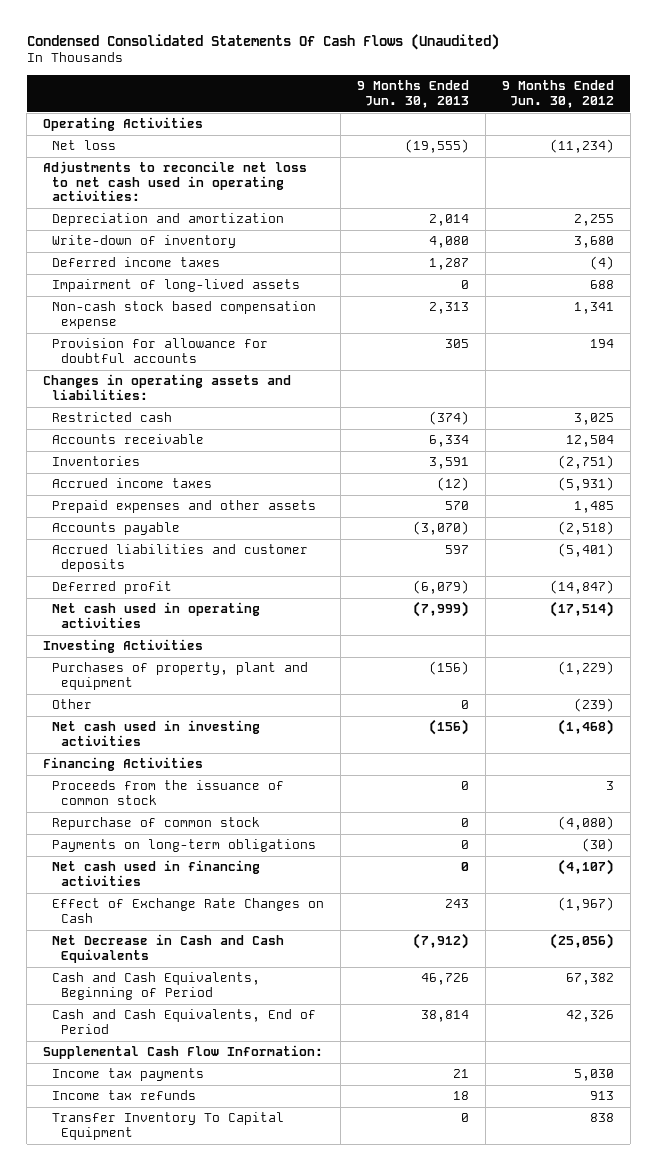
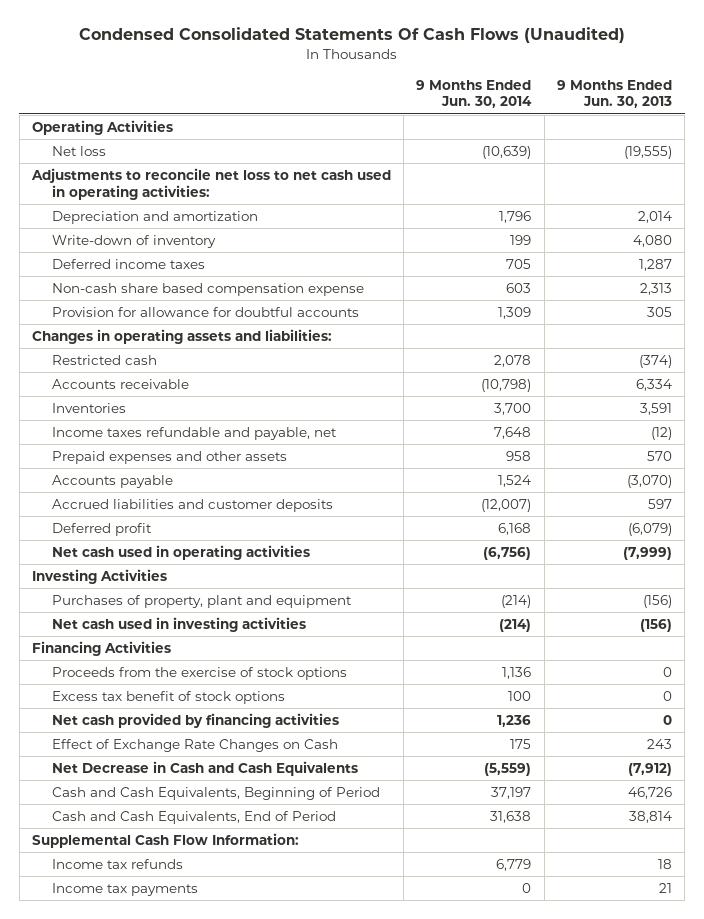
- | 9 Months Ended Jun. 30, 2013 | 9 Months Ended Jun. 30, 2012
+ | 9 Months Ended Jun. 30, 2014 | 9 Months Ended Jun. 30, 2013
- Impairment of long-lived assets | 0 | 688
- Non-cash stock based compensation expense | 2,313 | 1,341
+ Non-cash share based compensation expense | 603 | 2,313
- Accrued income taxes | (12) | (5,931)
+ Income taxes refundable and payable, net | 7,648 | (12)
- Other | 0 | (239)
- Proceeds from the issuance of common stock | 0 | 3
- Repurchase of common stock | 0 | (4,080)
- Payments on long-term obligations | 0 | (30)
- Net cash used in financing activities | 0 | (4,107)
+ Proceeds from the exercise of stock options | 1,136 | 0
+ Excess tax benefit of stock options | 100 | 0
+ Net cash provided by financing activities | 1,236 | 0
- Transfer Inventory To Capital Equipment | 0 | 838
moved down: Income tax payments | 0 | 21

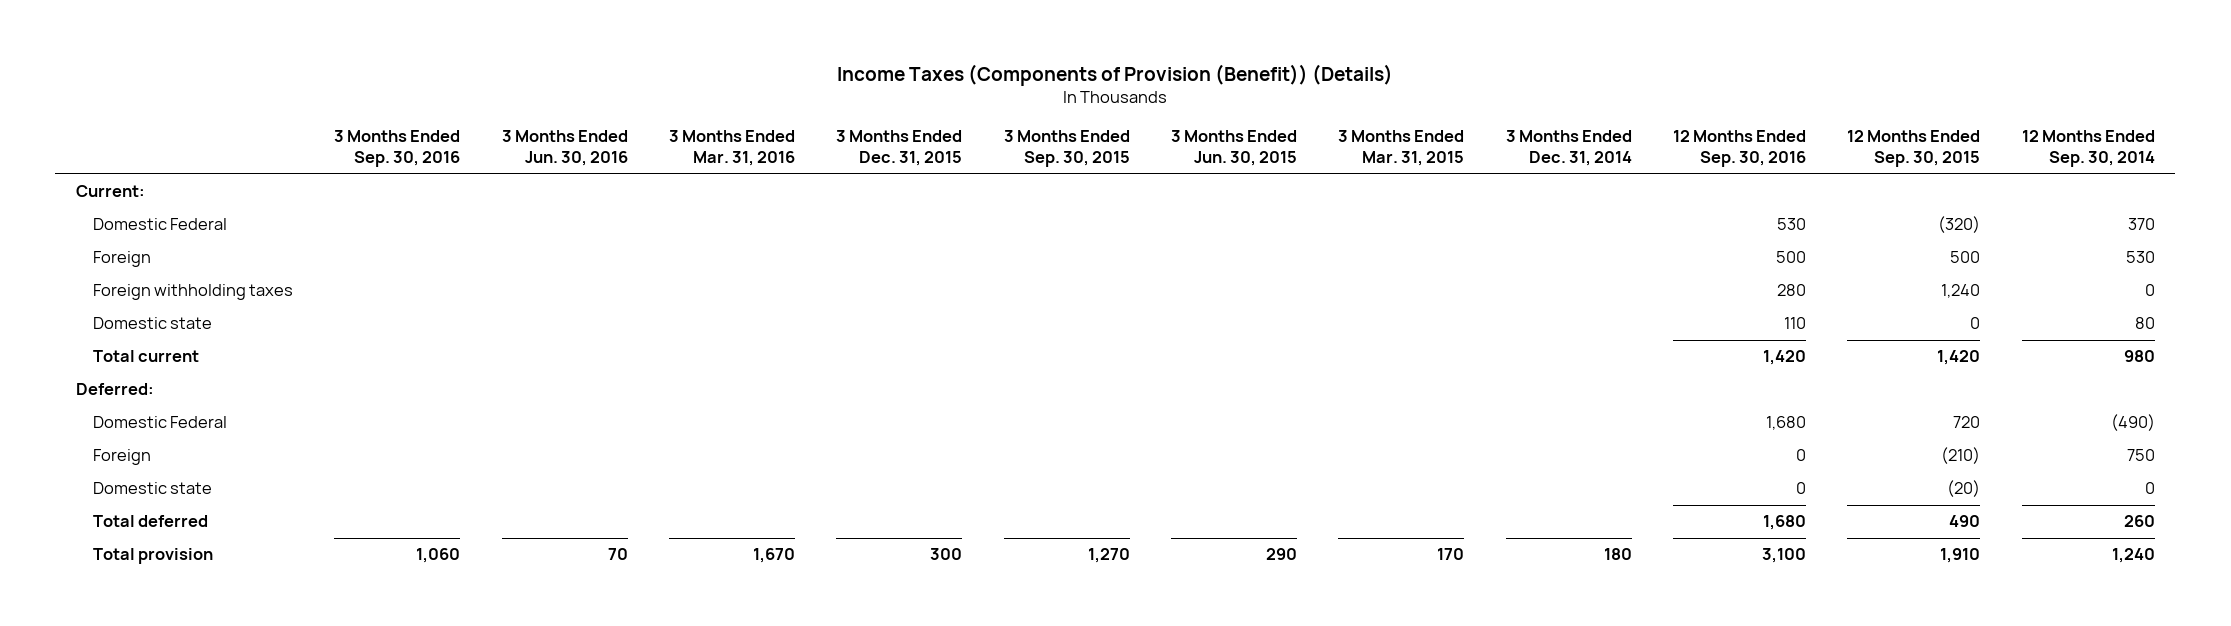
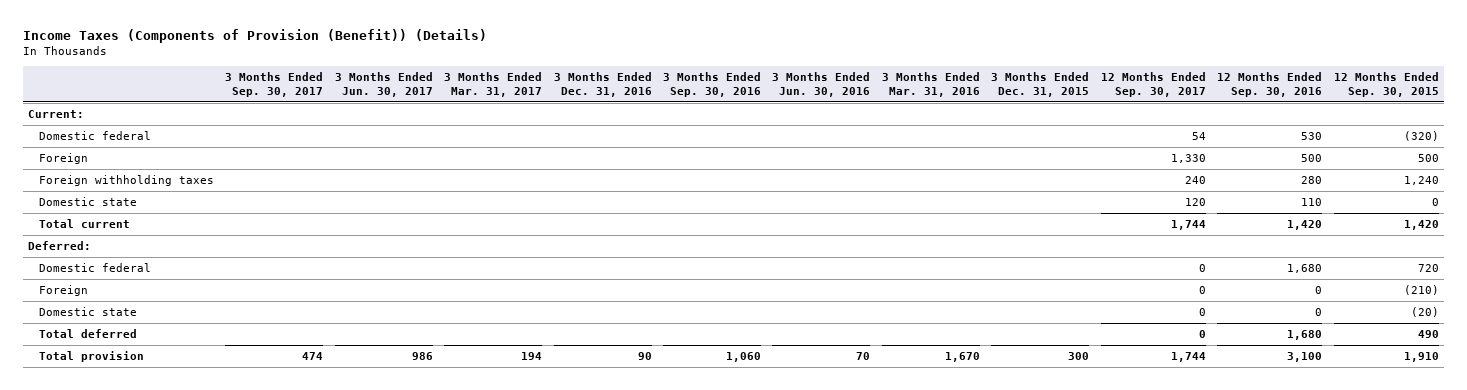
- | 3 Months Ended Sep. 30, 2016 | 3 Months Ended Jun. 30, 2016 | 3 Months Ended Mar. 31, 2016 | 3 Months Ended Dec. 31, 2015 | 3 Months Ended Sep. 30, 2015 | 3 Months Ended Jun. 30, 2015 | 3 Months Ended Mar. 31, 2015 | 3 Months Ended Dec. 31, 2014 | 12 Months Ended Sep. 30, 2016 | 12 Months Ended Sep. 30, 2015 | 12 Months Ended Sep. 30, 2014
+ | 3 Months Ended Sep. 30, 2017 | 3 Months Ended Jun. 30, 2017 | 3 Months Ended Mar. 31, 2017 | 3 Months Ended Dec. 31, 2016 | 3 Months Ended Sep. 30, 2016 | 3 Months Ended Jun. 30, 2016 | 3 Months Ended Mar. 31, 2016 | 3 Months Ended Dec. 31, 2015 | 12 Months Ended Sep. 30, 2017 | 12 Months Ended Sep. 30, 2016 | 12 Months Ended Sep. 30, 2015
- Domestic Federal | | | | | | | | | 530 | (320) | 370
+ Domestic federal | | | | | | | | | 54 | 530 | (320)
- Domestic Federal | | | | | | | | | 1,680 | 720 | (490)
+ Domestic federal | | | | | | | | | 0 | 1,680 | 720

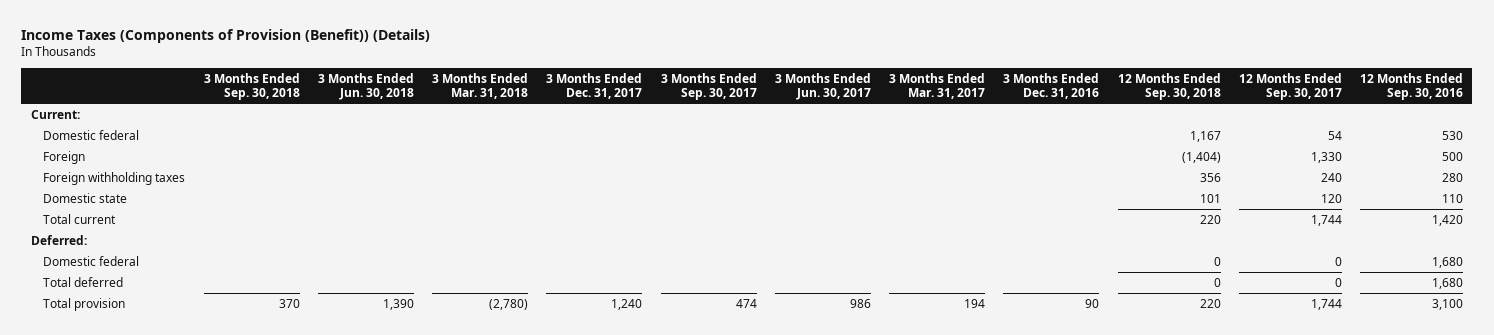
- | 3 Months Ended Sep. 30, 2017 | 3 Months Ended Jun. 30, 2017 | 3 Months Ended Mar. 31, 2017 | 3 Months Ended Dec. 31, 2016 | 3 Months Ended Sep. 30, 2016 | 3 Months Ended Jun. 30, 2016 | 3 Months Ended Mar. 31, 2016 | 3 Months Ended Dec. 31, 2015 | 12 Months Ended Sep. 30, 2017 | 12 Months Ended Sep. 30, 2016 | 12 Months Ended Sep. 30, 2015
+ | 3 Months Ended Sep. 30, 2018 | 3 Months Ended Jun. 30, 2018 | 3 Months Ended Mar. 31, 2018 | 3 Months Ended Dec. 31, 2017 | 3 Months Ended Sep. 30, 2017 | 3 Months Ended Jun. 30, 2017 | 3 Months Ended Mar. 31, 2017 | 3 Months Ended Dec. 31, 2016 | 12 Months Ended Sep. 30, 2018 | 12 Months Ended Sep. 30, 2017 | 12 Months Ended Sep. 30, 2016
- Foreign | | | | | | | | | 0 | 0 | (210)
- Domestic state | | | | | | | | | 0 | 0 | (20)

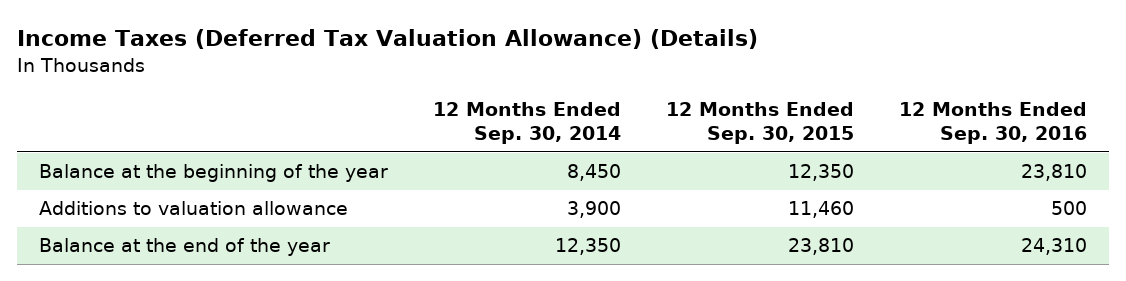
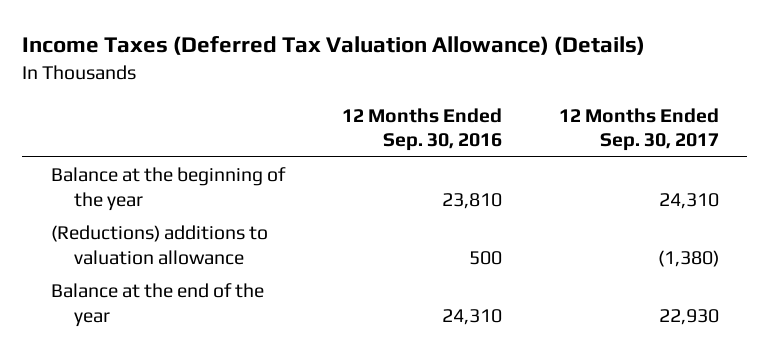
- | 12 Months Ended Sep. 30, 2014 | 12 Months Ended Sep. 30, 2015 | 12 Months Ended Sep. 30, 2016
+ | 12 Months Ended Sep. 30, 2016 | 12 Months Ended Sep. 30, 2017
- Additions to valuation allowance | 3,900 | 11,460 | 500
+ (Reductions) additions to valuation allowance | 500 | (1,380)

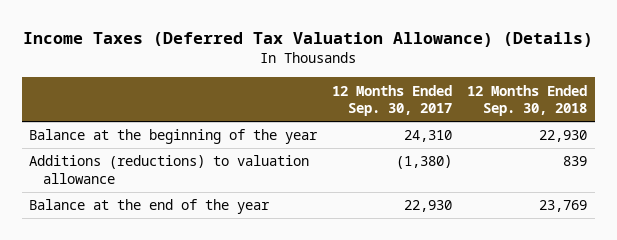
- | 12 Months Ended Sep. 30, 2016 | 12 Months Ended Sep. 30, 2017
+ | 12 Months Ended Sep. 30, 2017 | 12 Months Ended Sep. 30, 2018
- (Reductions) additions to valuation allowance | 500 | (1,380)
+ Additions (reductions) to valuation allowance | (1,380) | 839

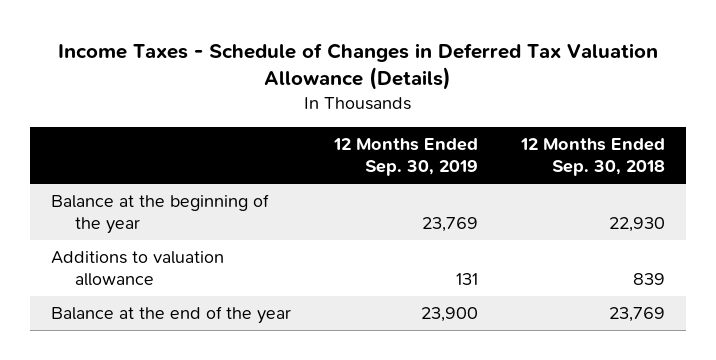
- Income Taxes (Deferred Tax Valuation Allowance) (Details)
+ Income Taxes - Schedule of Changes in Deferred Tax Valuation Allowance (Details)
- | 12 Months Ended Sep. 30, 2017 | 12 Months Ended Sep. 30, 2018
+ | 12 Months Ended Sep. 30, 2019 | 12 Months Ended Sep. 30, 2018
- Additions (reductions) to valuation allowance | (1,380) | 839
+ Additions to valuation allowance | 131 | 839

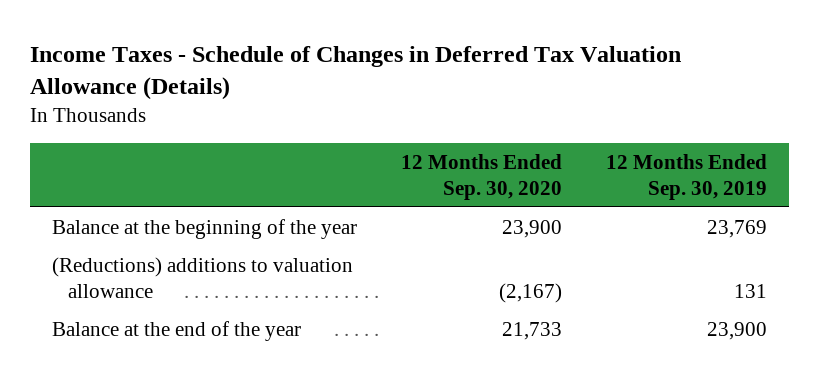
- | 12 Months Ended Sep. 30, 2019 | 12 Months Ended Sep. 30, 2018
+ | 12 Months Ended Sep. 30, 2020 | 12 Months Ended Sep. 30, 2019
- Additions to valuation allowance | 131 | 839
+ (Reductions) additions to valuation allowance | (2,167) | 131

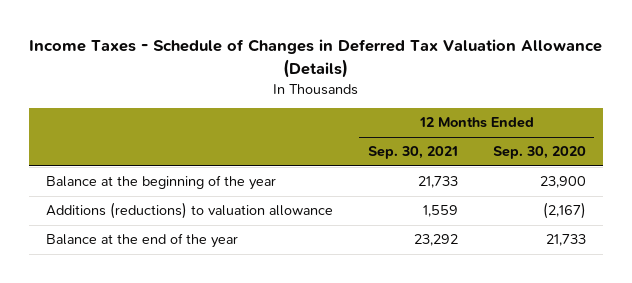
- | 12 Months Ended Sep. 30, 2020 | 12 Months Ended Sep. 30, 2019
+ | 12 Months Ended Sep. 30, 2021 | 12 Months Ended Sep. 30, 2020
- (Reductions) additions to valuation allowance | (2,167) | 131
+ Additions (reductions) to valuation allowance | 1,559 | (2,167)

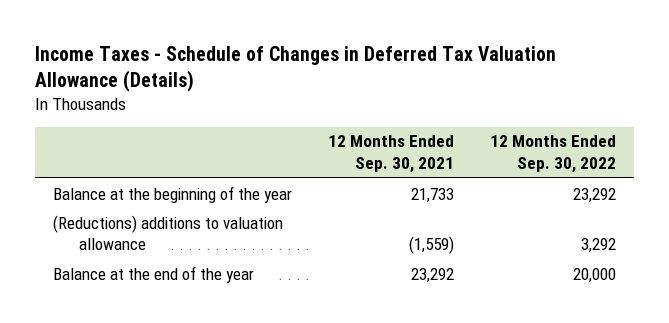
- | 12 Months Ended Sep. 30, 2021 | 12 Months Ended Sep. 30, 2020
+ | 12 Months Ended Sep. 30, 2021 | 12 Months Ended Sep. 30, 2022
- Additions (reductions) to valuation allowance | 1,559 | (2,167)
+ (Reductions) additions to valuation allowance | (1,559) | 3,292

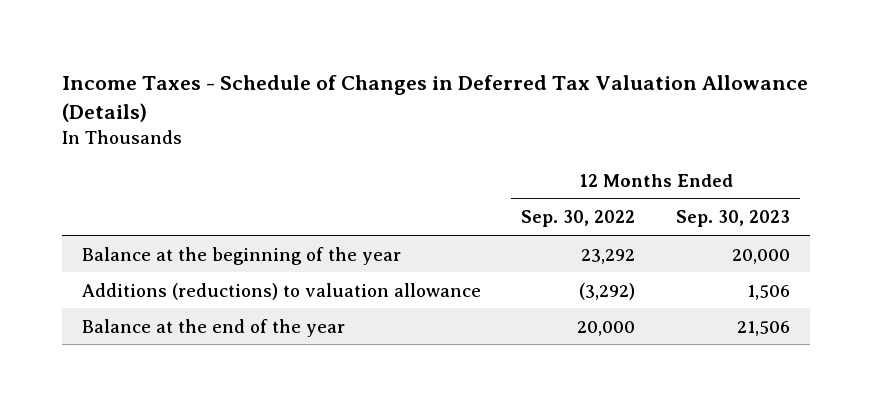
- | 12 Months Ended Sep. 30, 2021 | 12 Months Ended Sep. 30, 2022
+ | 12 Months Ended Sep. 30, 2022 | 12 Months Ended Sep. 30, 2023
- (Reductions) additions to valuation allowance | (1,559) | 3,292
+ Additions (reductions) to valuation allowance | (3,292) | 1,506

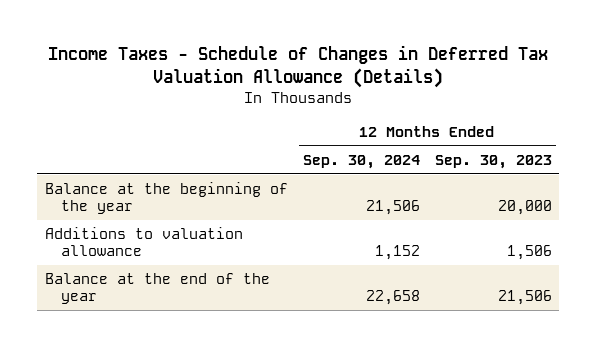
- | 12 Months Ended Sep. 30, 2022 | 12 Months Ended Sep. 30, 2023
+ | 12 Months Ended Sep. 30, 2024 | 12 Months Ended Sep. 30, 2023
- Additions (reductions) to valuation allowance | (3,292) | 1,506
+ Additions to valuation allowance | 1,152 | 1,506

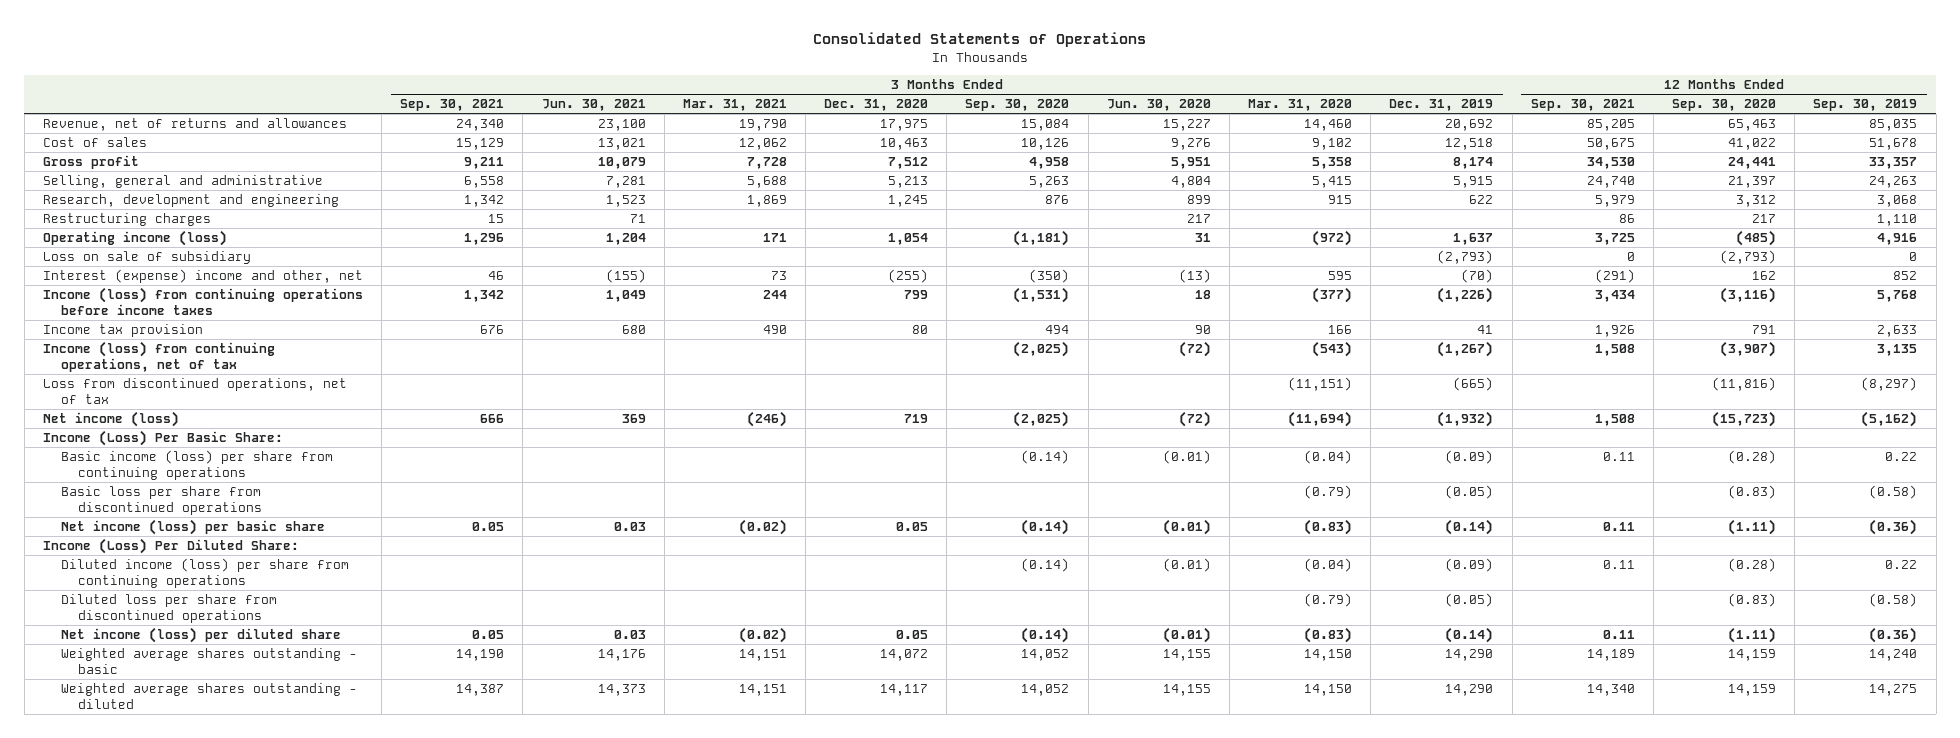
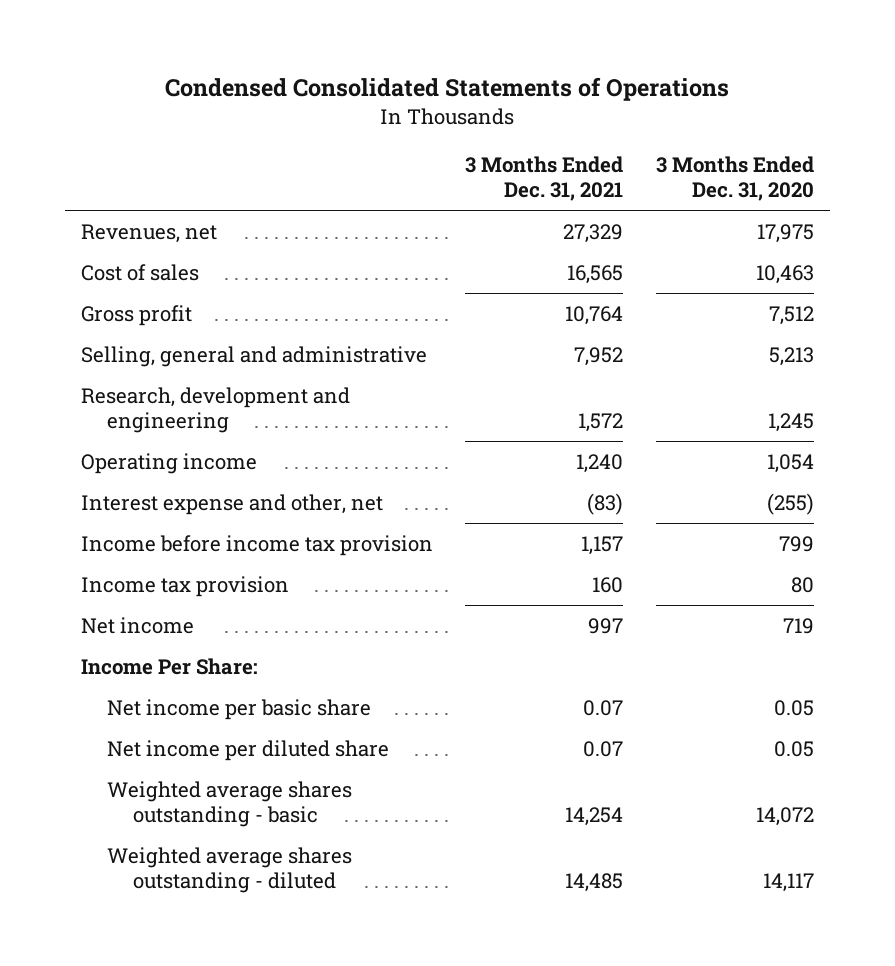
- Consolidated Statements of Operations
+ Condensed Consolidated Statements of Operations
- | 3 Months Ended Sep. 30, 2021 | 3 Months Ended Jun. 30, 2021 | 3 Months Ended Mar. 31, 2021 | 3 Months Ended Dec. 31, 2020 | 3 Months Ended Sep. 30, 2020 | 3 Months Ended Jun. 30, 2020 | 3 Months Ended Mar. 31, 2020 | 3 Months Ended Dec. 31, 2019 | 12 Months Ended Sep. 30, 2021 | 12 Months Ended Sep. 30, 2020 | 12 Months Ended Sep. 30, 2019
+ | 3 Months Ended Dec. 31, 2021 | 3 Months Ended Dec. 31, 2020
- Revenue, net of returns and allowances | 24,340 | 23,100 | 19,790 | 17,975 | 15,084 | 15,227 | 14,460 | 20,692 | 85,205 | 65,463 | 85,035
+ Revenues, net | 27,329 | 17,975
- Restructuring charges | 15 | 71 | | | | 217 | | | 86 | 217 | 1,110
- Operating income (loss) | 1,296 | 1,204 | 171 | 1,054 | (1,181) | 31 | (972) | 1,637 | 3,725 | (485) | 4,916
- Loss on sale of subsidiary | | | | | | | | (2,793) | 0 | (2,793) | 0
- Interest (expense) income and other, net | 46 | (155) | 73 | (255) | (350) | (13) | 595 | (70) | (291) | 162 | 852
- Income (loss) from continuing operations before income taxes | 1,342 | 1,049 | 244 | 799 | (1,531) | 18 | (377) | (1,226) | 3,434 | (3,116) | 5,768
+ Operating income | 1,240 | 1,054
+ Interest expense and other, net | (83) | (255)
+ Income before income tax provision | 1,157 | 799
- Income (loss) from continuing operations, net of tax | | | | | (2,025) | (72) | (543) | (1,267) | 1,508 | (3,907) | 3,135
- Loss from discontinued operations, net of tax | | | | | | | (11,151) | (665) | | (11,816) | (8,297)
- Net income (loss) | 666 | 369 | (246) | 719 | (2,025) | (72) | (11,694) | (1,932) | 1,508 | (15,723) | (5,162)
- Income (Loss) Per Basic Share:
- Basic income (loss) per share from continuing operations | | | | | (0.14) | (0.01) | (0.04) | (0.09) | 0.11 | (0.28) | 0.22
- Basic loss per share from discontinued operations | | | | | | | (0.79) | (0.05) | | (0.83) | (0.58)
- Net income (loss) per basic share | 0.05 | 0.03 | (0.02) | 0.05 | (0.14) | (0.01) | (0.83) | (0.14) | 0.11 | (1.11) | (0.36)
- Income (Loss) Per Diluted Share:
- Diluted income (loss) per share from continuing operations | | | | | (0.14) | (0.01) | (0.04) | (0.09) | 0.11 | (0.28) | 0.22
- Diluted loss per share from discontinued operations | | | | | | | (0.79) | (0.05) | | (0.83) | (0.58)
- Net income (loss) per diluted share | 0.05 | 0.03 | (0.02) | 0.05 | (0.14) | (0.01) | (0.83) | (0.14) | 0.11 | (1.11) | (0.36)
+ Net income | 997 | 719
+ Income Per Share:
+ Net income per basic share | 0.07 | 0.05
+ Net income per diluted share | 0.07 | 0.05

